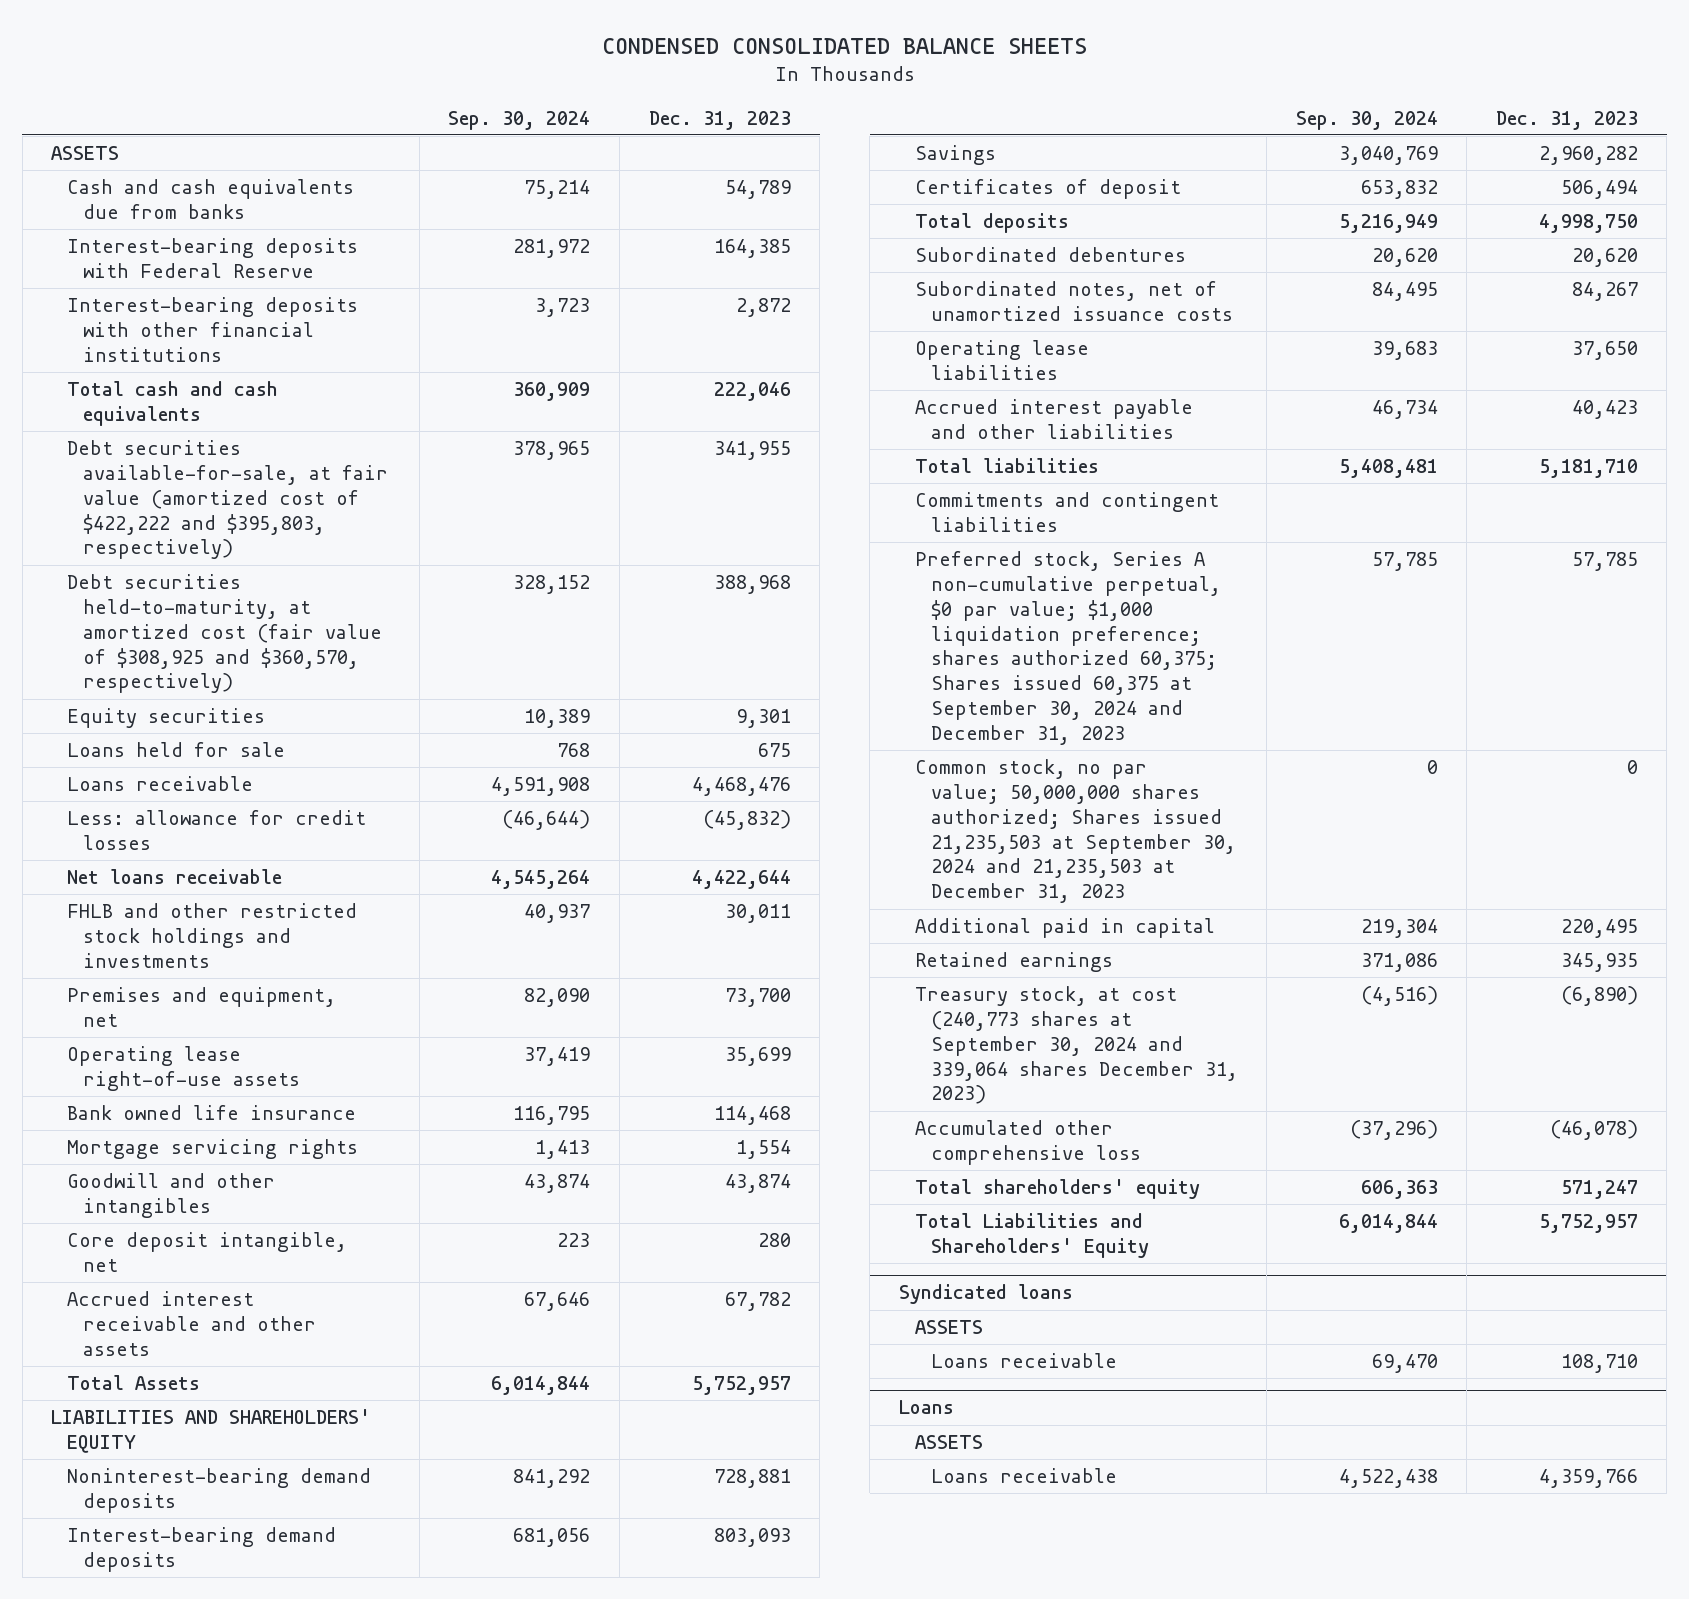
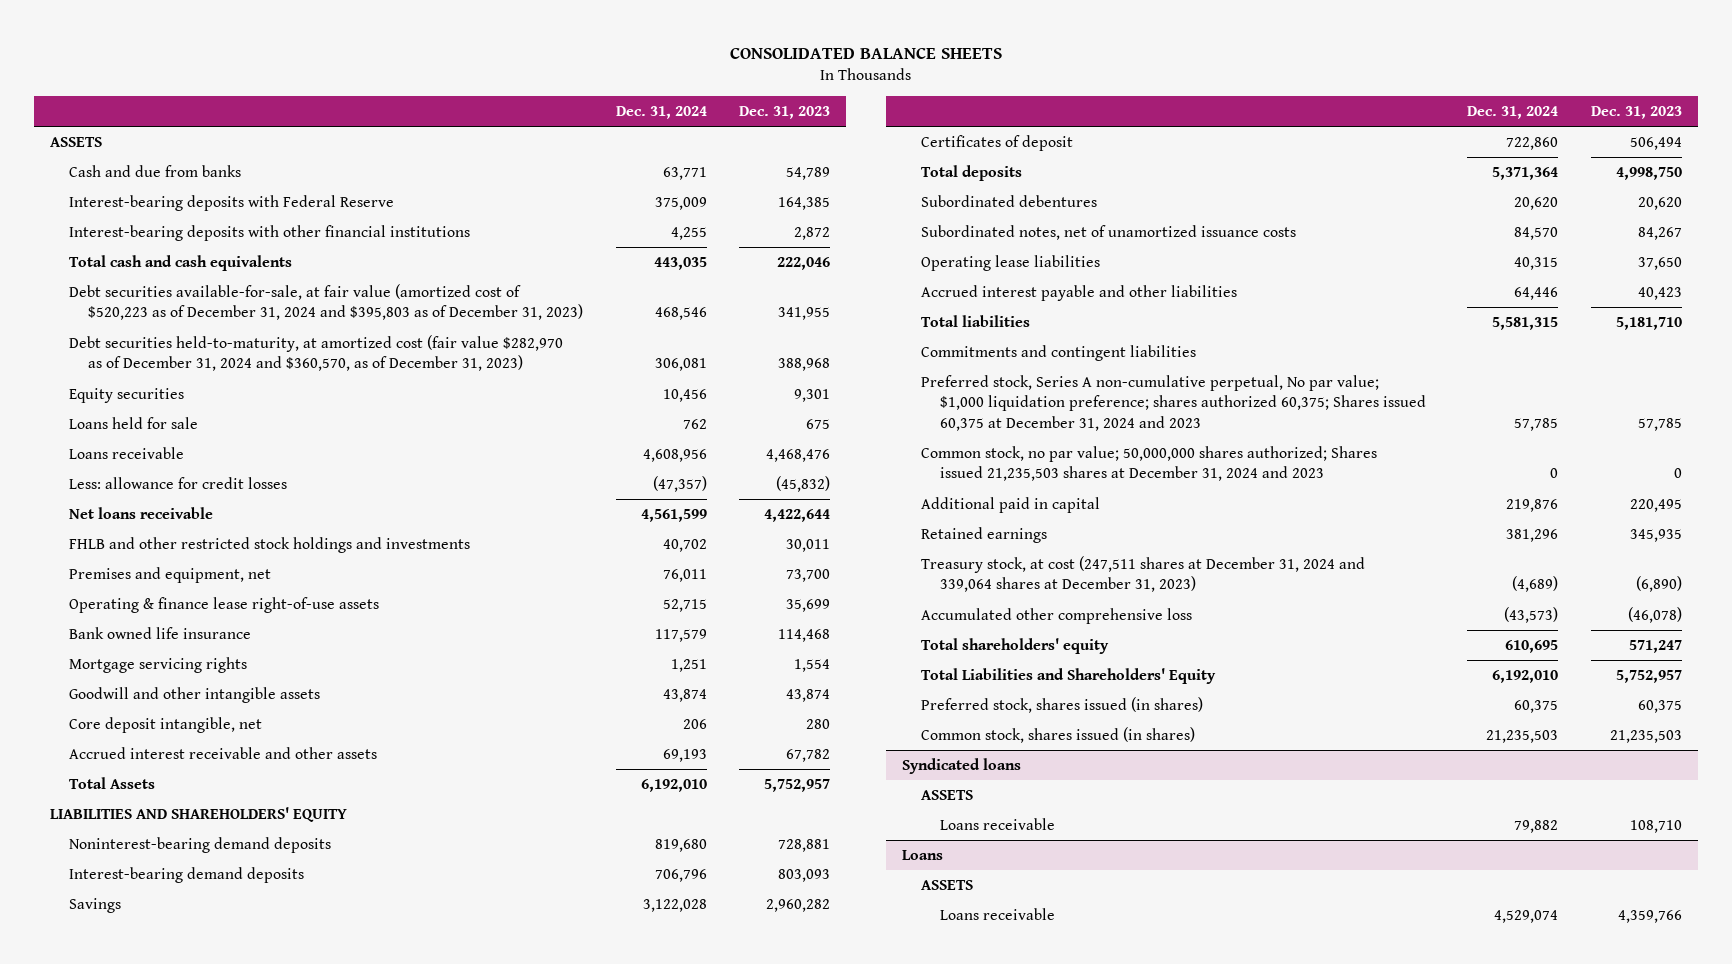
- CONDENSED CONSOLIDATED BALANCE SHEETS
+ CONSOLIDATED BALANCE SHEETS
- | Sep. 30, 2024 | Dec. 31, 2023
+ | Dec. 31, 2024 | Dec. 31, 2023
- Cash and cash equivalents due from banks | 75,214 | 54,789
+ Cash and due from banks | 63,771 | 54,789
- Debt securities available-for-sale, at fair value (amortized cost of $422,222 and $395,803, respectively) | 378,965 | 341,955
- Debt securities held-to-maturity, at amortized cost (fair value of $308,925 and $360,570, respectively) | 328,152 | 388,968
+ Debt securities available-for-sale, at fair value (amortized cost of $520,223 as of December 31, 2024 and $395,803 as of December 31, 2023) | 468,546 | 341,955
+ Debt securities held-to-maturity, at amortized cost (fair value $282,970 as of December 31, 2024 and $360,570, as of December 31, 2023) | 306,081 | 388,968
- Operating lease right-of-use assets | 37,419 | 35,699
+ Operating & finance lease right-of-use assets | 52,715 | 35,699
- Goodwill and other intangibles | 43,874 | 43,874
+ Goodwill and other intangible assets | 43,874 | 43,874
- Preferred stock, Series A non-cumulative perpetual, $0 par value; $1,000 liquidation preference; shares authorized 60,375; Shares issued 60,375 at September 30, 2024 and December 31, 2023 | 57,785 | 57,785
- Common stock, no par value; 50,000,000 shares authorized; Shares issued 21,235,503 at September 30, 2024 and 21,235,503 at December 31, 2023 | 0 | 0
+ Preferred stock, Series A non-cumulative perpetual, No par value; $1,000 liquidation preference; shares authorized 60,375; Shares issued 60,375 at December 31, 2024 and 2023 | 57,785 | 57,785
+ Common stock, no par value; 50,000,000 shares authorized; Shares issued 21,235,503 shares at December 31, 2024 and 2023 | 0 | 0
- Treasury stock, at cost (240,773 shares at September 30, 2024 and 339,064 shares December 31, 2023) | (4,516) | (6,890)
+ Treasury stock, at cost (247,511 shares at December 31, 2024 and 339,064 shares at December 31, 2023) | (4,689) | (6,890)
+ Preferred stock, shares issued (in shares) | 60,375 | 60,375
+ Common stock, shares issued (in shares) | 21,235,503 | 21,235,503

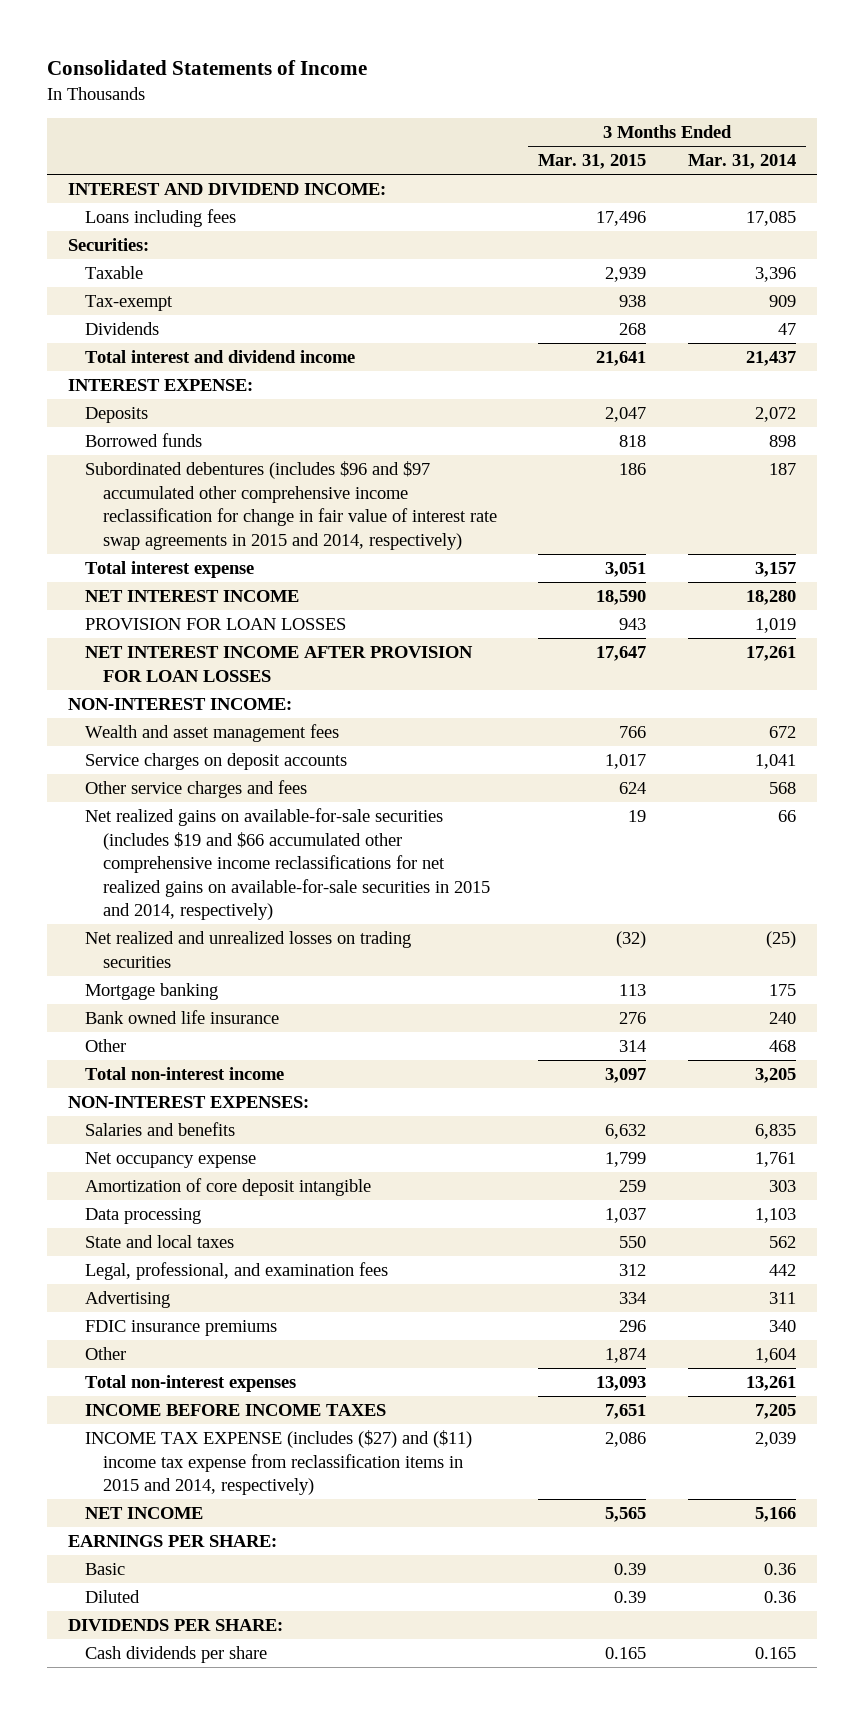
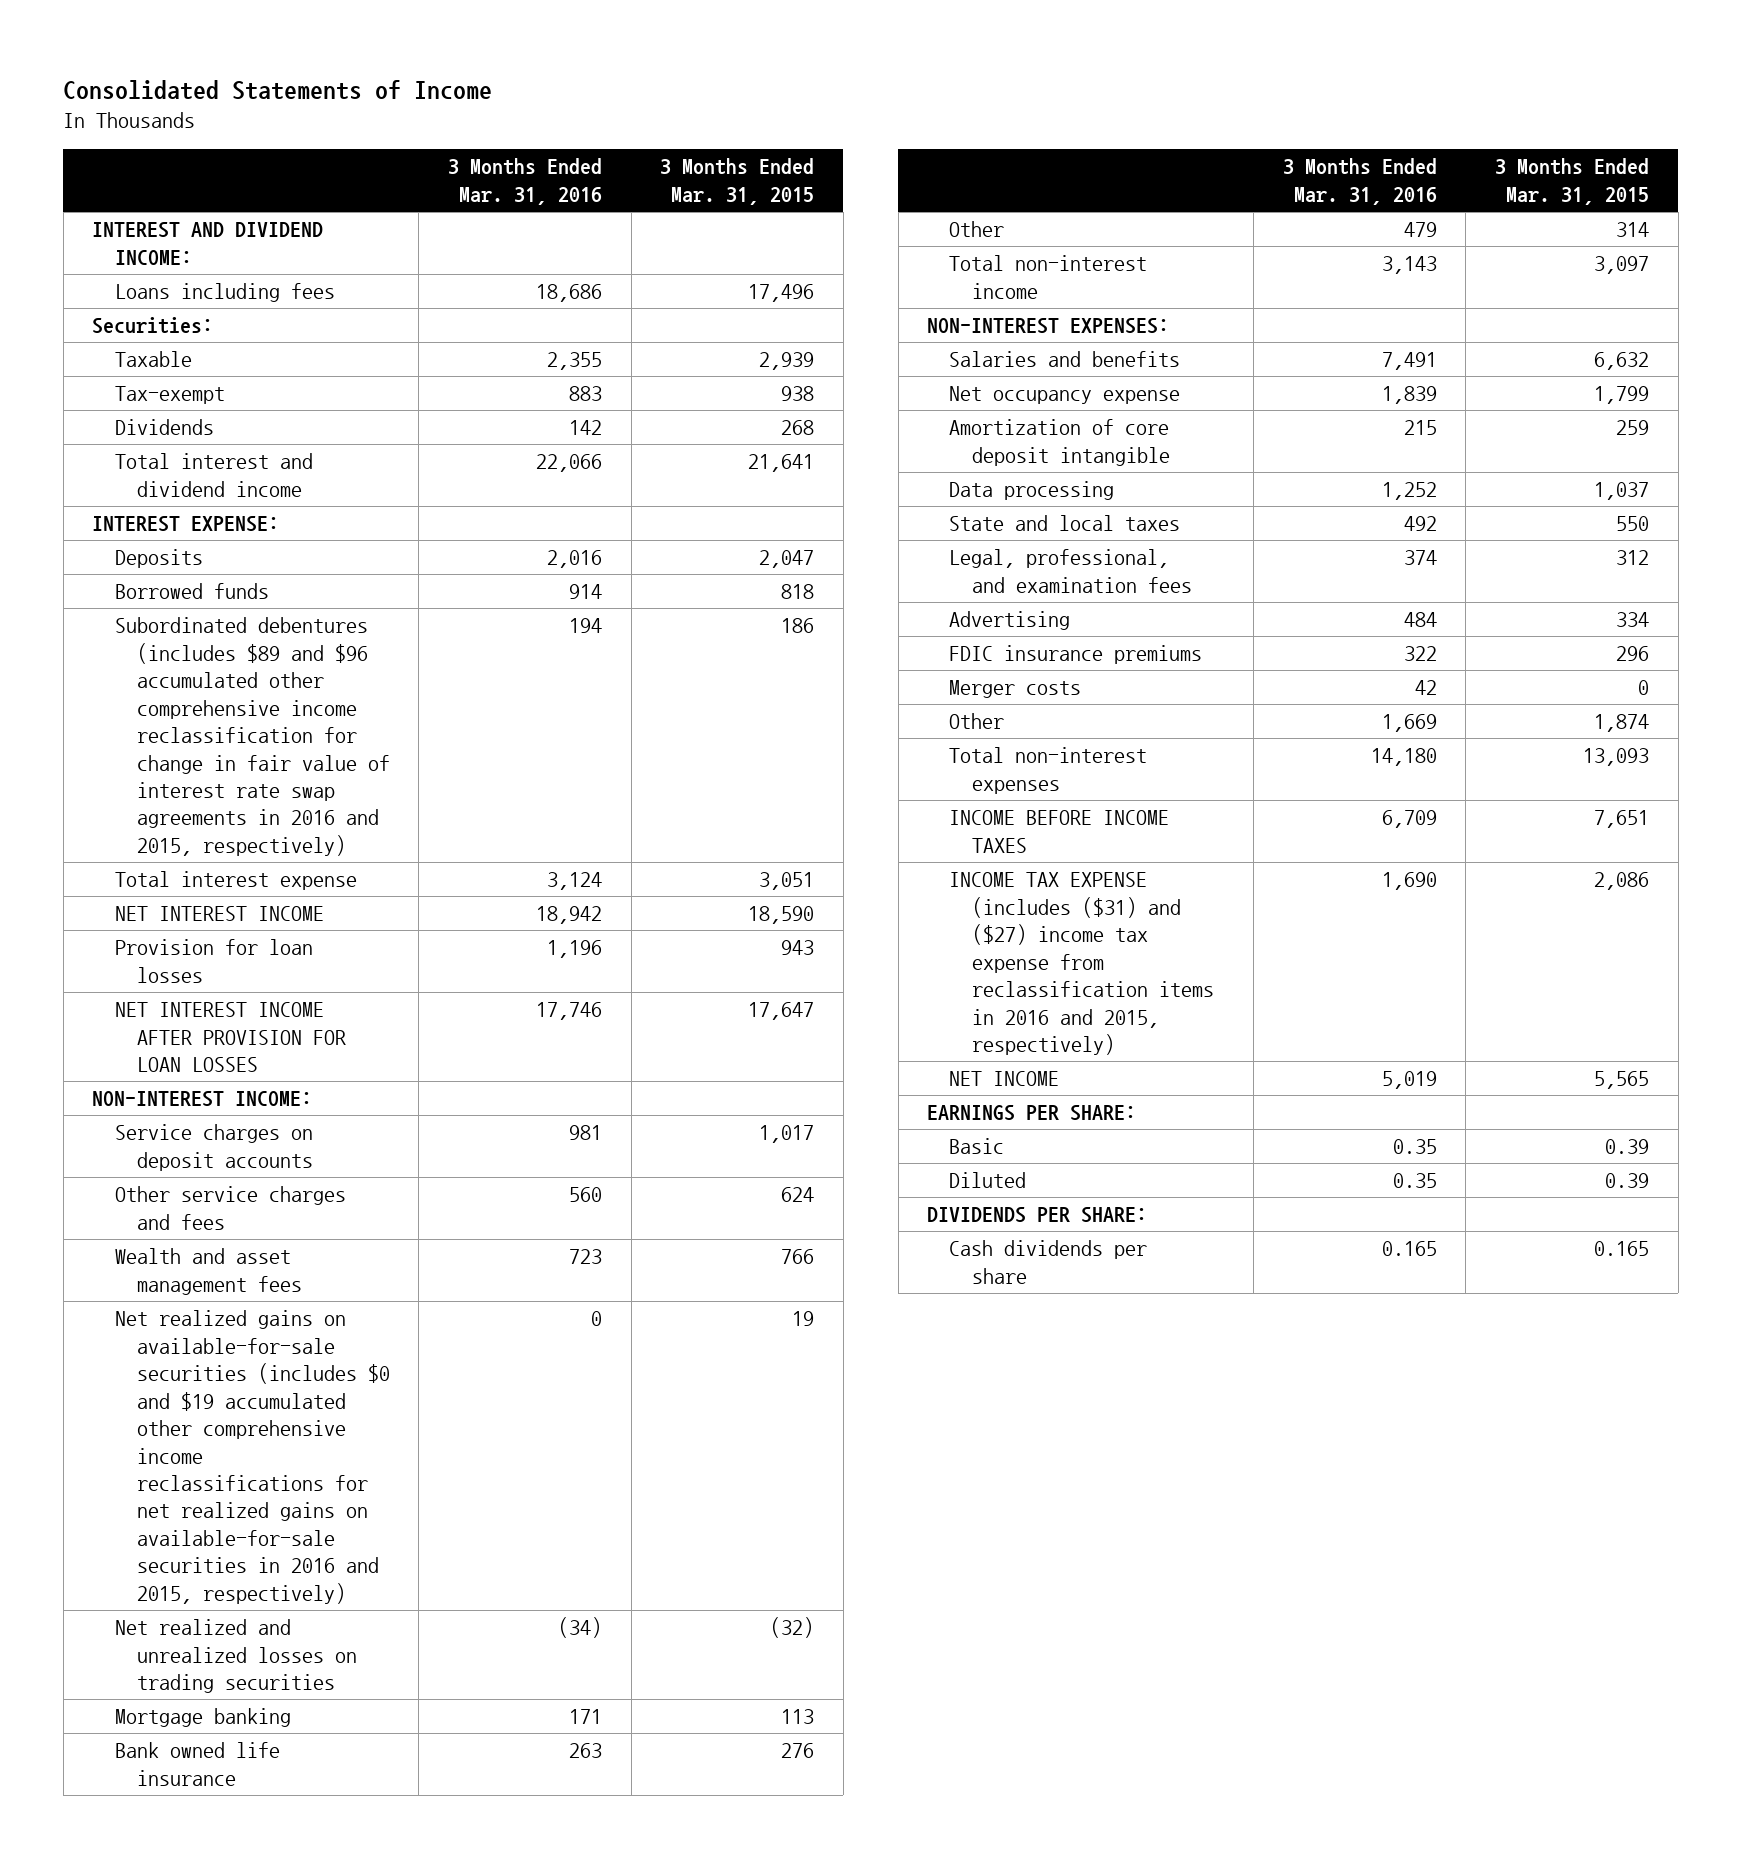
- | 3 Months Ended Mar. 31, 2015 | 3 Months Ended Mar. 31, 2014
+ | 3 Months Ended Mar. 31, 2016 | 3 Months Ended Mar. 31, 2015
- Subordinated debentures (includes $96 and $97 accumulated other comprehensive income reclassification for change in fair value of interest rate swap agreements in 2015 and 2014, respectively) | 186 | 187
+ Subordinated debentures (includes $89 and $96 accumulated other comprehensive income reclassification for change in fair value of interest rate swap agreements in 2016 and 2015, respectively) | 194 | 186
- PROVISION FOR LOAN LOSSES | 943 | 1,019
+ Provision for loan losses | 1,196 | 943
- Net realized gains on available-for-sale securities (includes $19 and $66 accumulated other comprehensive income reclassifications for net realized gains on available-for-sale securities in 2015 and 2014, respectively) | 19 | 66
moved down: Wealth and asset management fees | 723 | 766
+ Net realized gains on available-for-sale securities (includes $0 and $19 accumulated other comprehensive income reclassifications for net realized gains on available-for-sale securities in 2016 and 2015, respectively) | 0 | 19
+ Merger costs | 42 | 0
- INCOME TAX EXPENSE (includes ($27) and ($11) income tax expense from reclassification items in 2015 and 2014, respectively) | 2,086 | 2,039
+ INCOME TAX EXPENSE (includes ($31) and ($27) income tax expense from reclassification items in 2016 and 2015, respectively) | 1,690 | 2,086

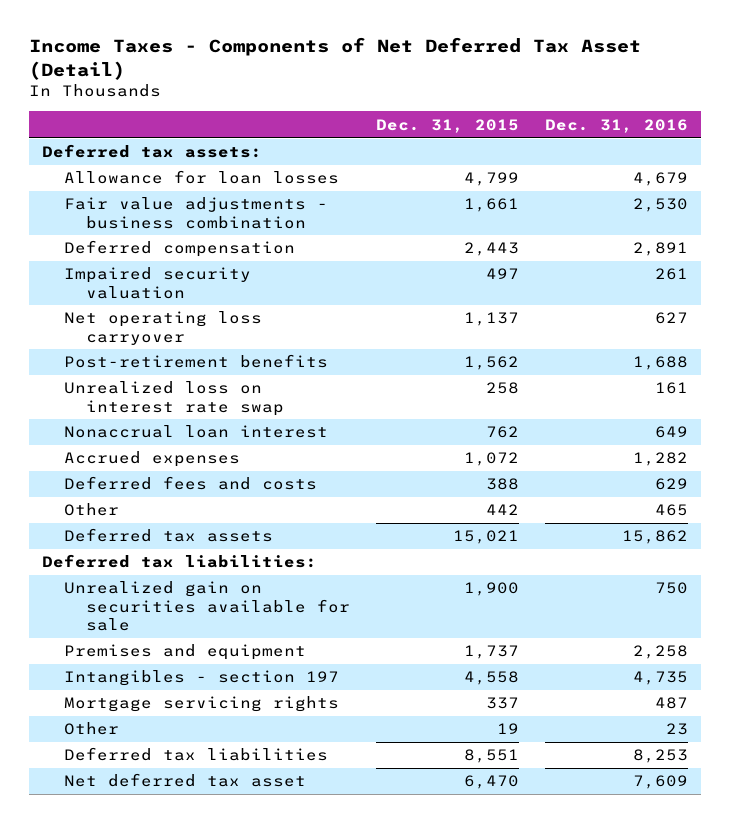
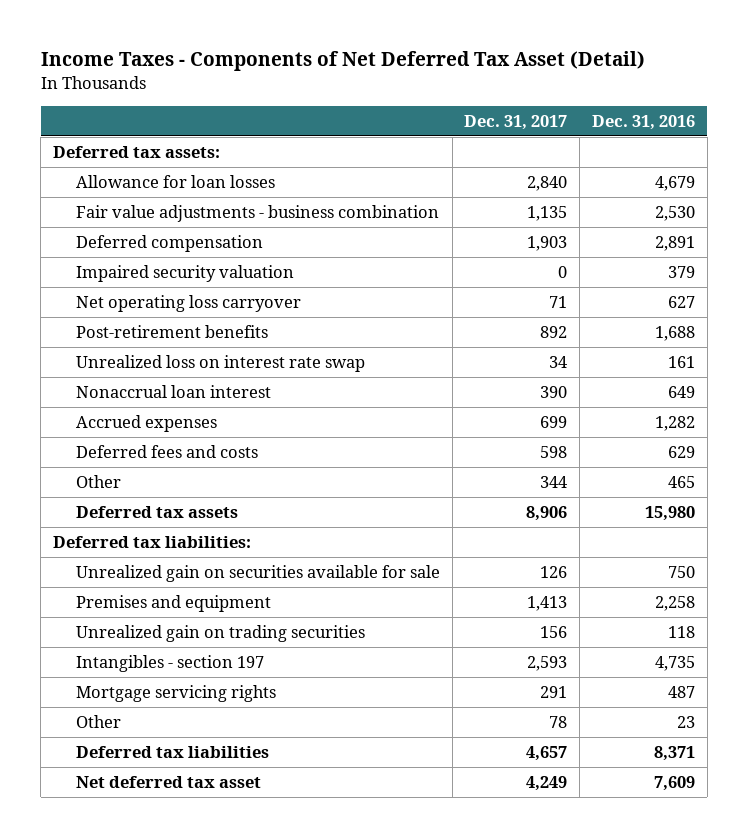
- | Dec. 31, 2015 | Dec. 31, 2016
+ | Dec. 31, 2017 | Dec. 31, 2016
- Impaired security valuation | 497 | 261
+ Impaired security valuation | 0 | 379
- Deferred tax assets | 15,021 | 15,862
+ Deferred tax assets | 8,906 | 15,980
+ Unrealized gain on trading securities | 156 | 118
- Deferred tax liabilities | 8,551 | 8,253
+ Deferred tax liabilities | 4,657 | 8,371

